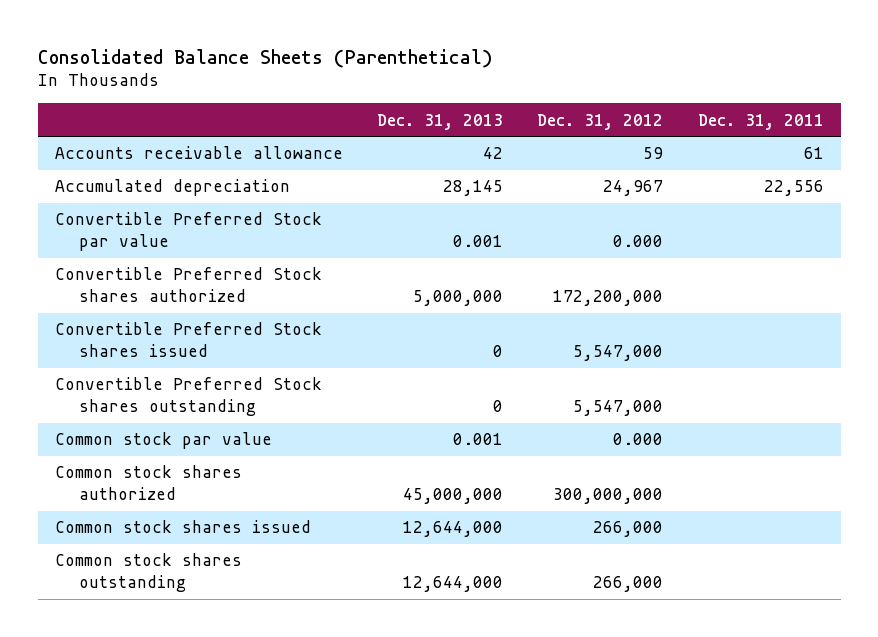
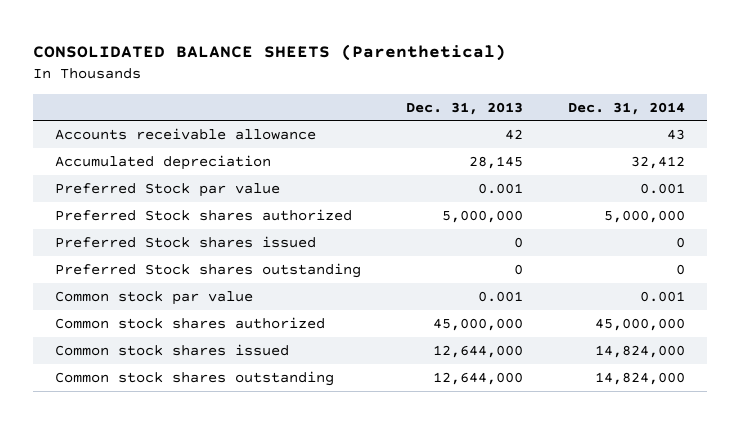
- Consolidated Balance Sheets (Parenthetical)
+ CONSOLIDATED BALANCE SHEETS (Parenthetical)
- | Dec. 31, 2013 | Dec. 31, 2012 | Dec. 31, 2011
+ | Dec. 31, 2013 | Dec. 31, 2014
- Convertible Preferred Stock par value | 0.001 | 0.000 |
- Convertible Preferred Stock shares authorized | 5,000,000 | 172,200,000 |
- Convertible Preferred Stock shares issued | 0 | 5,547,000 |
- Convertible Preferred Stock shares outstanding | 0 | 5,547,000 |
+ Preferred Stock par value | 0.001 | 0.001
+ Preferred Stock shares authorized | 5,000,000 | 5,000,000
+ Preferred Stock shares issued | 0 | 0
+ Preferred Stock shares outstanding | 0 | 0

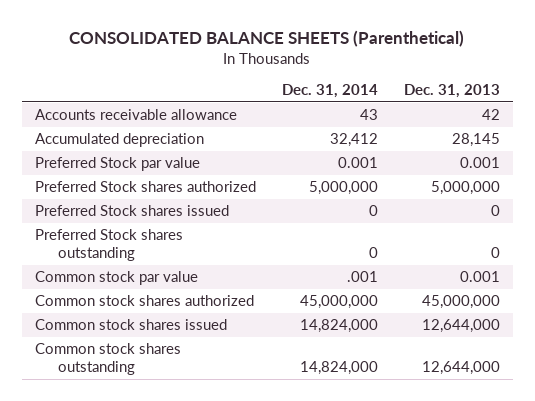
- | Dec. 31, 2013 | Dec. 31, 2014
+ | Dec. 31, 2014 | Dec. 31, 2013
- Common stock par value | 0.001 | 0.001
+ Common stock par value | .001 | 0.001

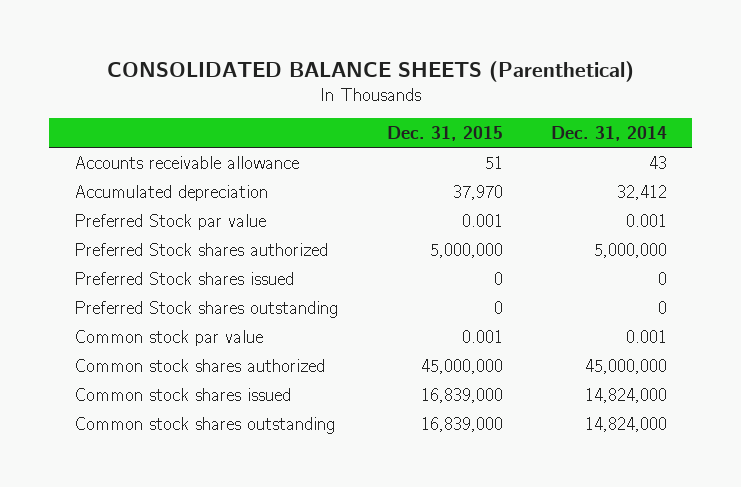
- | Dec. 31, 2014 | Dec. 31, 2013
+ | Dec. 31, 2015 | Dec. 31, 2014
- Common stock par value | .001 | 0.001
+ Common stock par value | 0.001 | 0.001

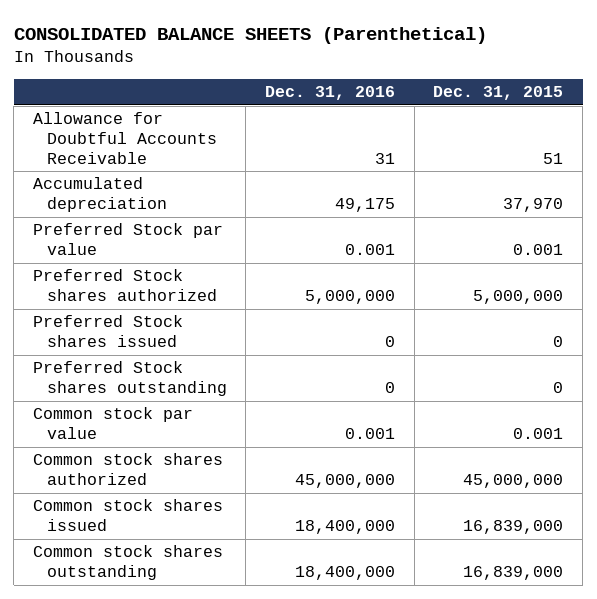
- | Dec. 31, 2015 | Dec. 31, 2014
+ | Dec. 31, 2016 | Dec. 31, 2015
- Accounts receivable allowance | 51 | 43
+ Allowance for Doubtful Accounts Receivable | 31 | 51

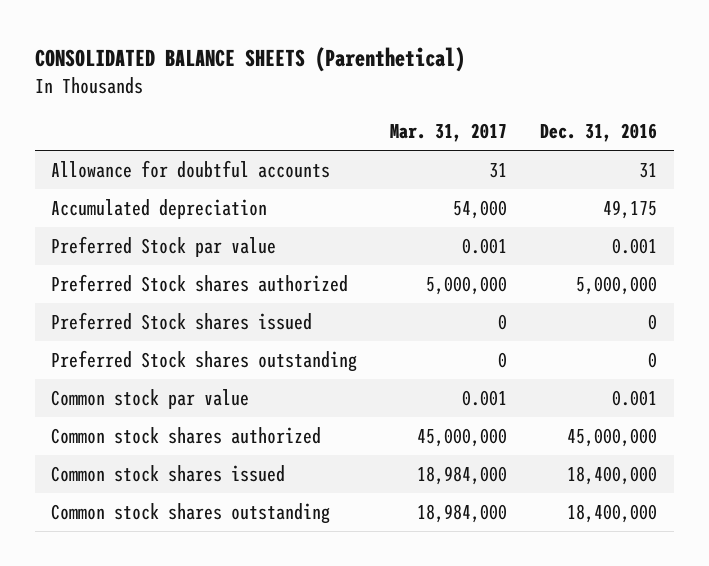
- | Dec. 31, 2016 | Dec. 31, 2015
+ | Mar. 31, 2017 | Dec. 31, 2016
- Allowance for Doubtful Accounts Receivable | 31 | 51
+ Allowance for doubtful accounts | 31 | 31

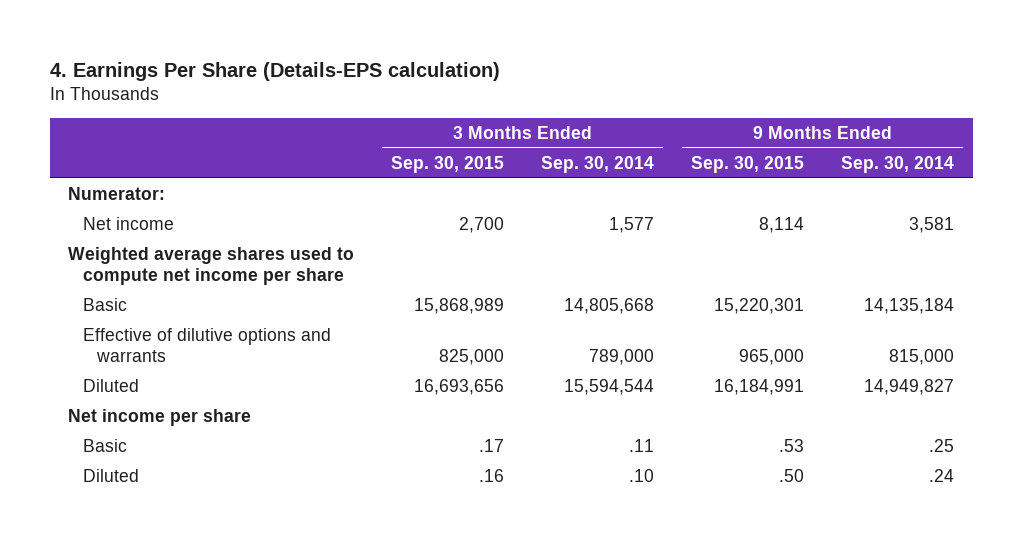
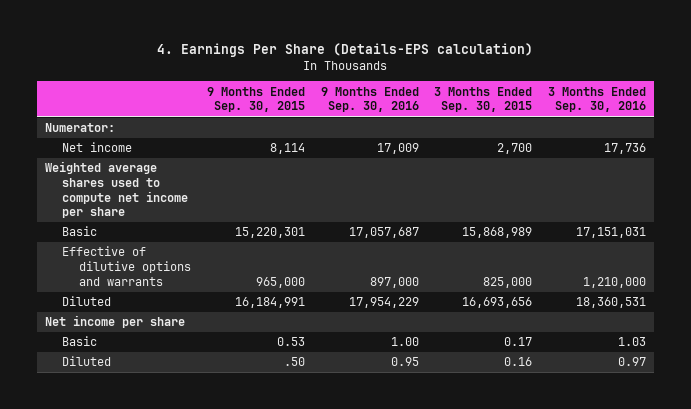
- | 3 Months Ended Sep. 30, 2015 | 3 Months Ended Sep. 30, 2014 | 9 Months Ended Sep. 30, 2015 | 9 Months Ended Sep. 30, 2014
+ | 9 Months Ended Sep. 30, 2015 | 9 Months Ended Sep. 30, 2016 | 3 Months Ended Sep. 30, 2015 | 3 Months Ended Sep. 30, 2016
- Basic | .17 | .11 | .53 | .25
- Diluted | .16 | .10 | .50 | .24
+ Basic | 0.53 | 1.00 | 0.17 | 1.03
+ Diluted | .50 | 0.95 | 0.16 | 0.97

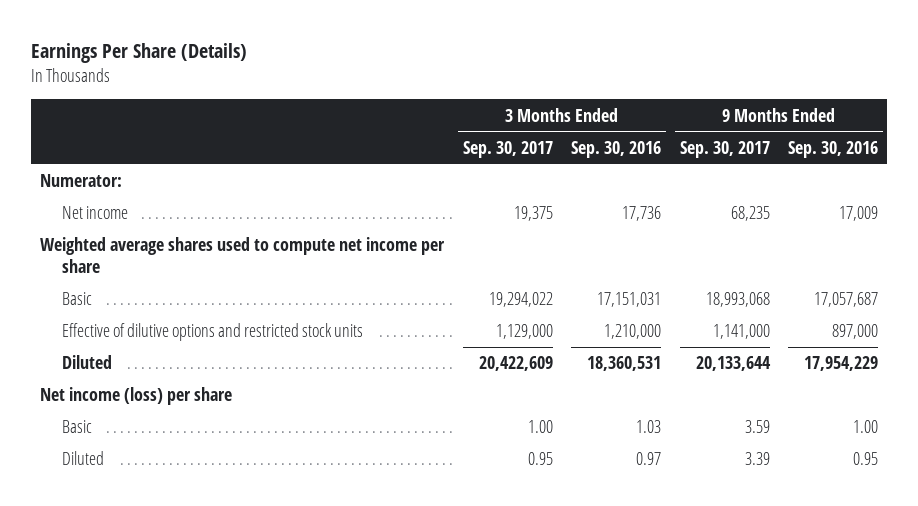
- 4. Earnings Per Share (Details-EPS calculation)
+ Earnings Per Share (Details)
- | 9 Months Ended Sep. 30, 2015 | 9 Months Ended Sep. 30, 2016 | 3 Months Ended Sep. 30, 2015 | 3 Months Ended Sep. 30, 2016
+ | 3 Months Ended Sep. 30, 2017 | 3 Months Ended Sep. 30, 2016 | 9 Months Ended Sep. 30, 2017 | 9 Months Ended Sep. 30, 2016
- Effective of dilutive options and warrants | 965,000 | 897,000 | 825,000 | 1,210,000
+ Effective of dilutive options and restricted stock units | 1,129,000 | 1,210,000 | 1,141,000 | 897,000
- Net income per share
+ Net income (loss) per share

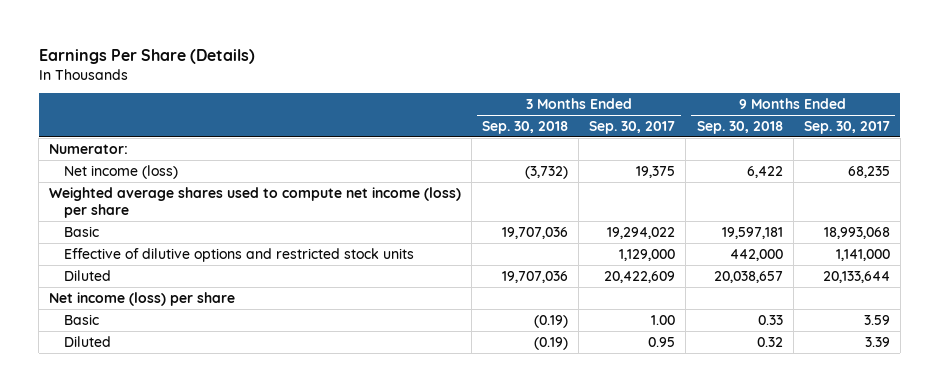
- | 3 Months Ended Sep. 30, 2017 | 3 Months Ended Sep. 30, 2016 | 9 Months Ended Sep. 30, 2017 | 9 Months Ended Sep. 30, 2016
+ | 3 Months Ended Sep. 30, 2018 | 3 Months Ended Sep. 30, 2017 | 9 Months Ended Sep. 30, 2018 | 9 Months Ended Sep. 30, 2017
- Net income | 19,375 | 17,736 | 68,235 | 17,009
- Weighted average shares used to compute net income per share
+ Net income (loss) | (3,732) | 19,375 | 6,422 | 68,235
+ Weighted average shares used to compute net income (loss) per share

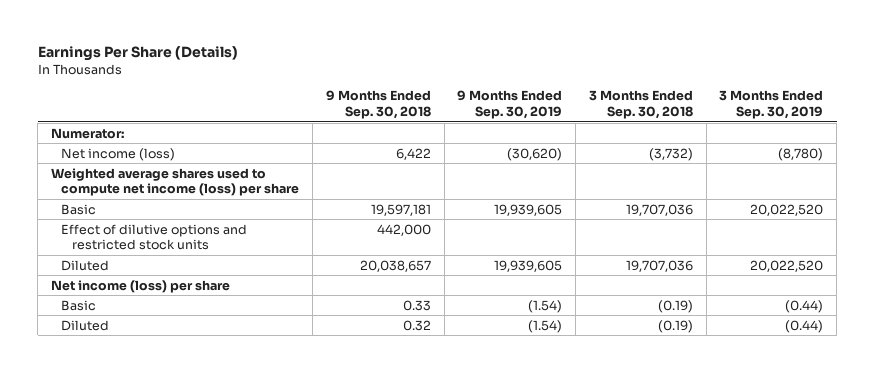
- | 3 Months Ended Sep. 30, 2018 | 3 Months Ended Sep. 30, 2017 | 9 Months Ended Sep. 30, 2018 | 9 Months Ended Sep. 30, 2017
+ | 9 Months Ended Sep. 30, 2018 | 9 Months Ended Sep. 30, 2019 | 3 Months Ended Sep. 30, 2018 | 3 Months Ended Sep. 30, 2019
- Effective of dilutive options and restricted stock units | | 1,129,000 | 442,000 | 1,141,000
+ Effect of dilutive options and restricted stock units | 442,000 | | |

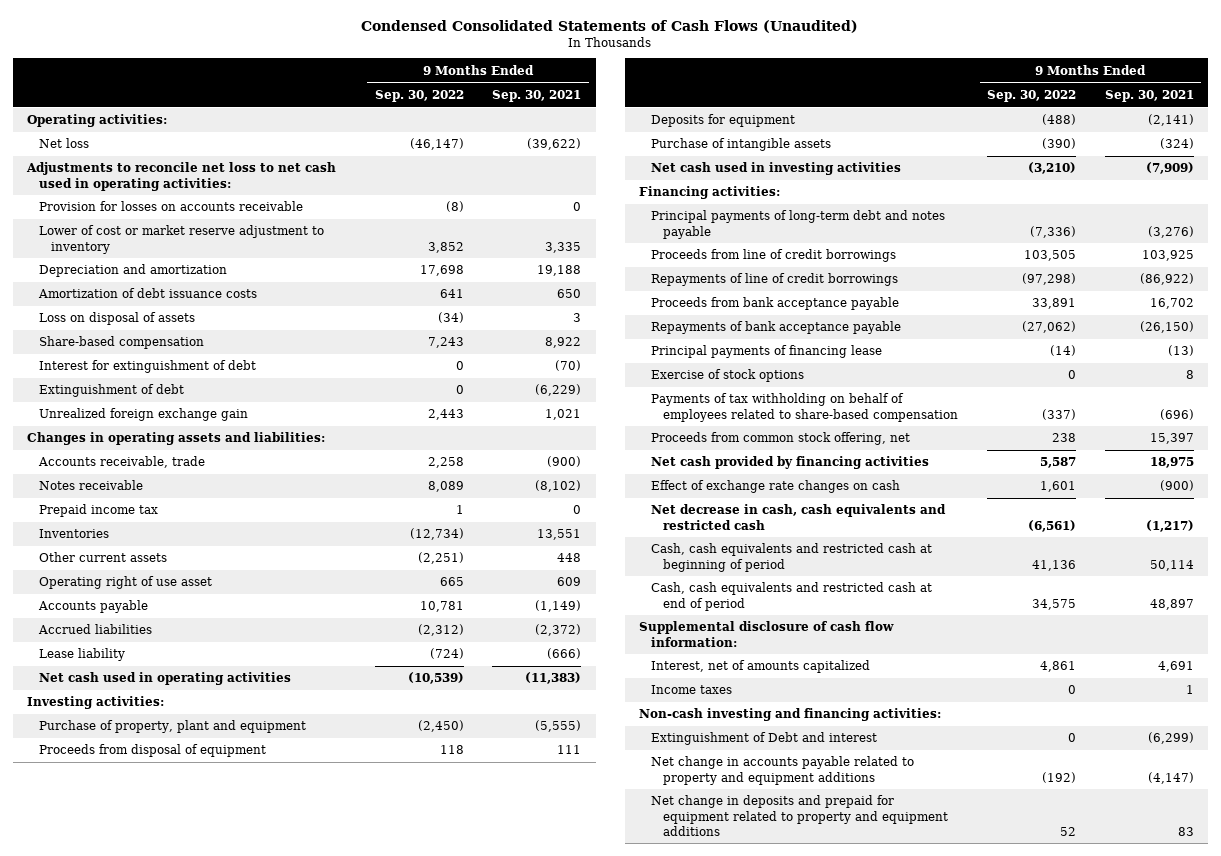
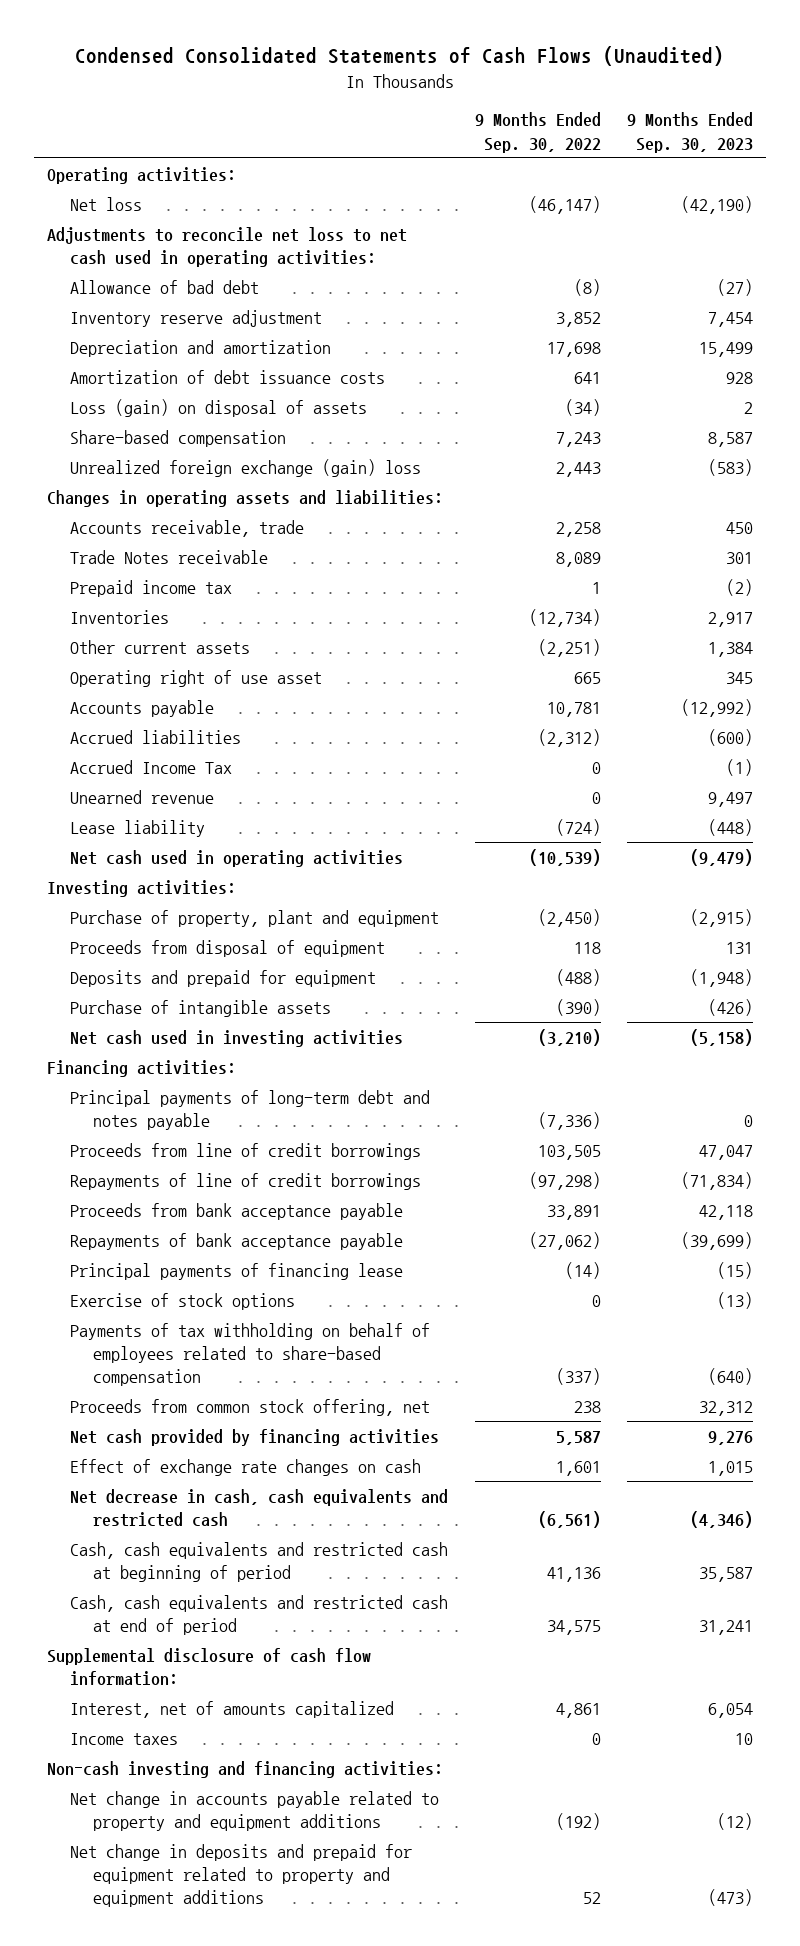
- | 9 Months Ended Sep. 30, 2022 | 9 Months Ended Sep. 30, 2021
+ | 9 Months Ended Sep. 30, 2022 | 9 Months Ended Sep. 30, 2023
- Provision for losses on accounts receivable | (8) | 0
- Lower of cost or market reserve adjustment to inventory | 3,852 | 3,335
+ Allowance of bad debt | (8) | (27)
+ Inventory reserve adjustment | 3,852 | 7,454
- Loss on disposal of assets | (34) | 3
+ Loss (gain) on disposal of assets | (34) | 2
- Interest for extinguishment of debt | 0 | (70)
- Extinguishment of debt | 0 | (6,229)
- Unrealized foreign exchange gain | 2,443 | 1,021
+ Unrealized foreign exchange (gain) loss | 2,443 | (583)
- Notes receivable | 8,089 | (8,102)
+ Trade Notes receivable | 8,089 | 301
+ Accrued Income Tax | 0 | (1)
+ Unearned revenue | 0 | 9,497
- Deposits for equipment | (488) | (2,141)
+ Deposits and prepaid for equipment | (488) | (1,948)
- Extinguishment of Debt and interest | 0 | (6,299)

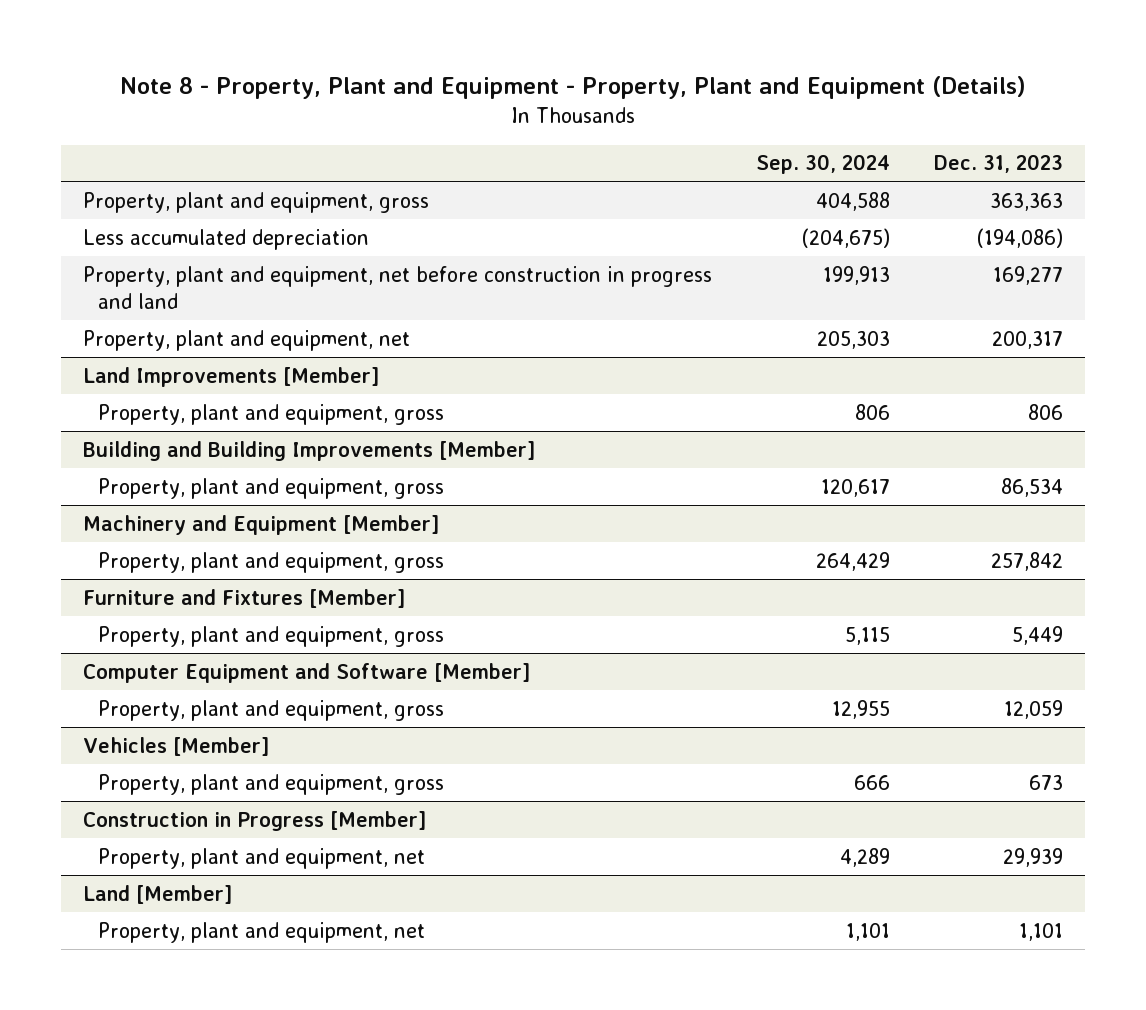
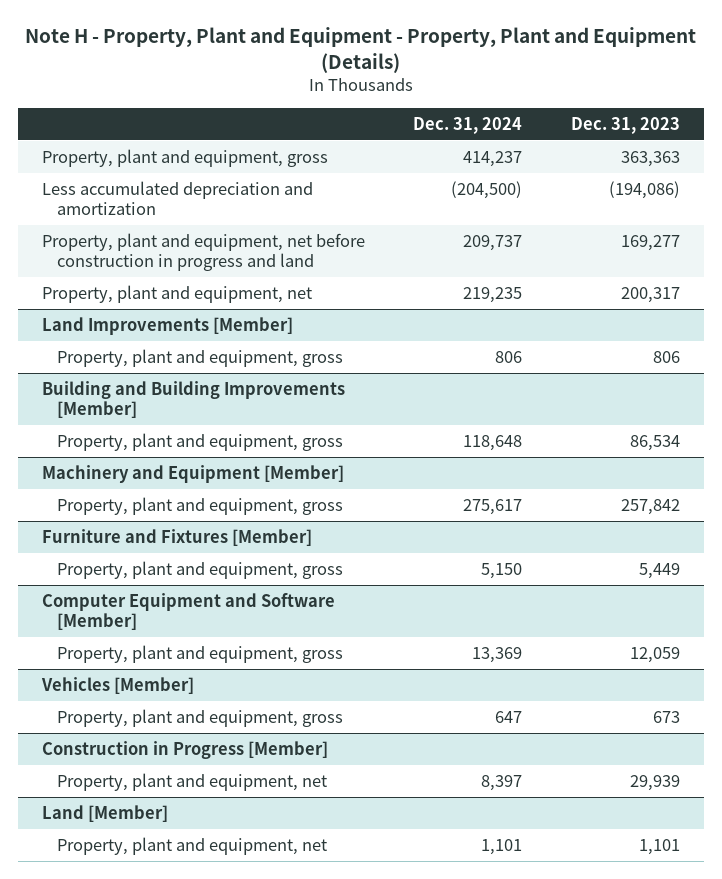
- Note 8 - Property, Plant and Equipment - Property, Plant and Equipment (Details)
+ Note H - Property, Plant and Equipment - Property, Plant and Equipment (Details)
- | Sep. 30, 2024 | Dec. 31, 2023
+ | Dec. 31, 2024 | Dec. 31, 2023
- Less accumulated depreciation | (204,675) | (194,086)
+ Less accumulated depreciation and amortization | (204,500) | (194,086)

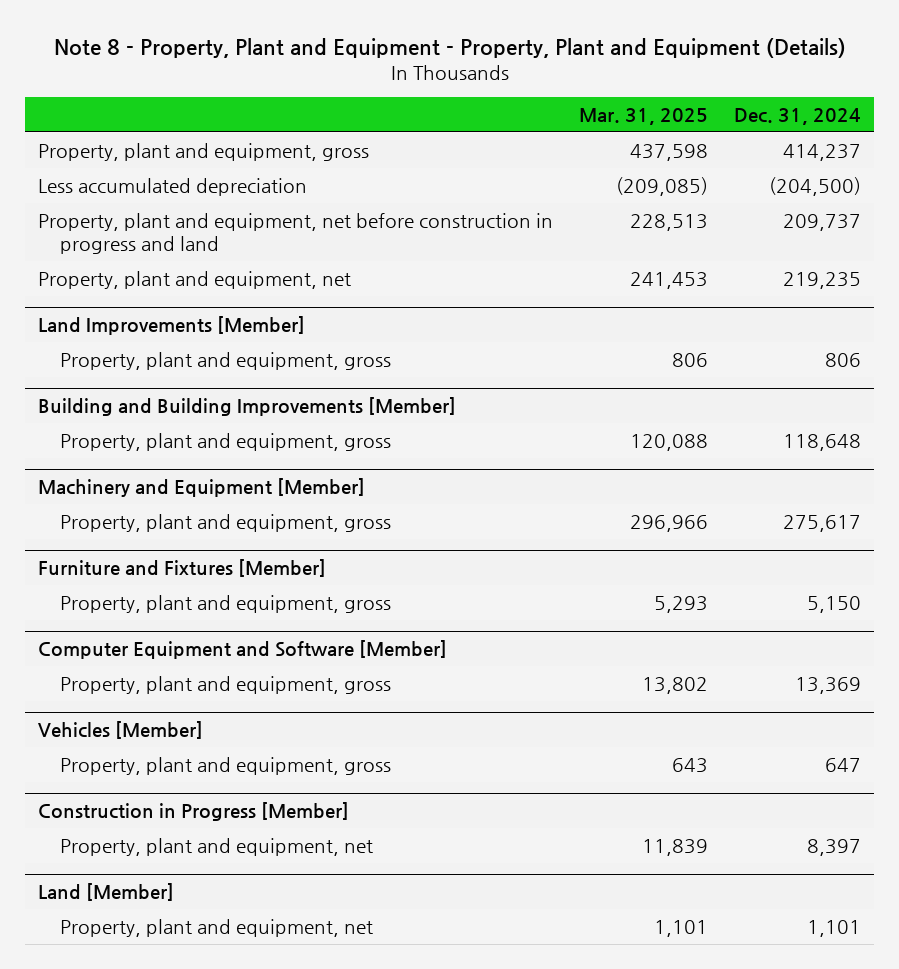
- Note H - Property, Plant and Equipment - Property, Plant and Equipment (Details)
+ Note 8 - Property, Plant and Equipment - Property, Plant and Equipment (Details)
- | Dec. 31, 2024 | Dec. 31, 2023
+ | Mar. 31, 2025 | Dec. 31, 2024
- Less accumulated depreciation and amortization | (204,500) | (194,086)
+ Less accumulated depreciation | (209,085) | (204,500)

